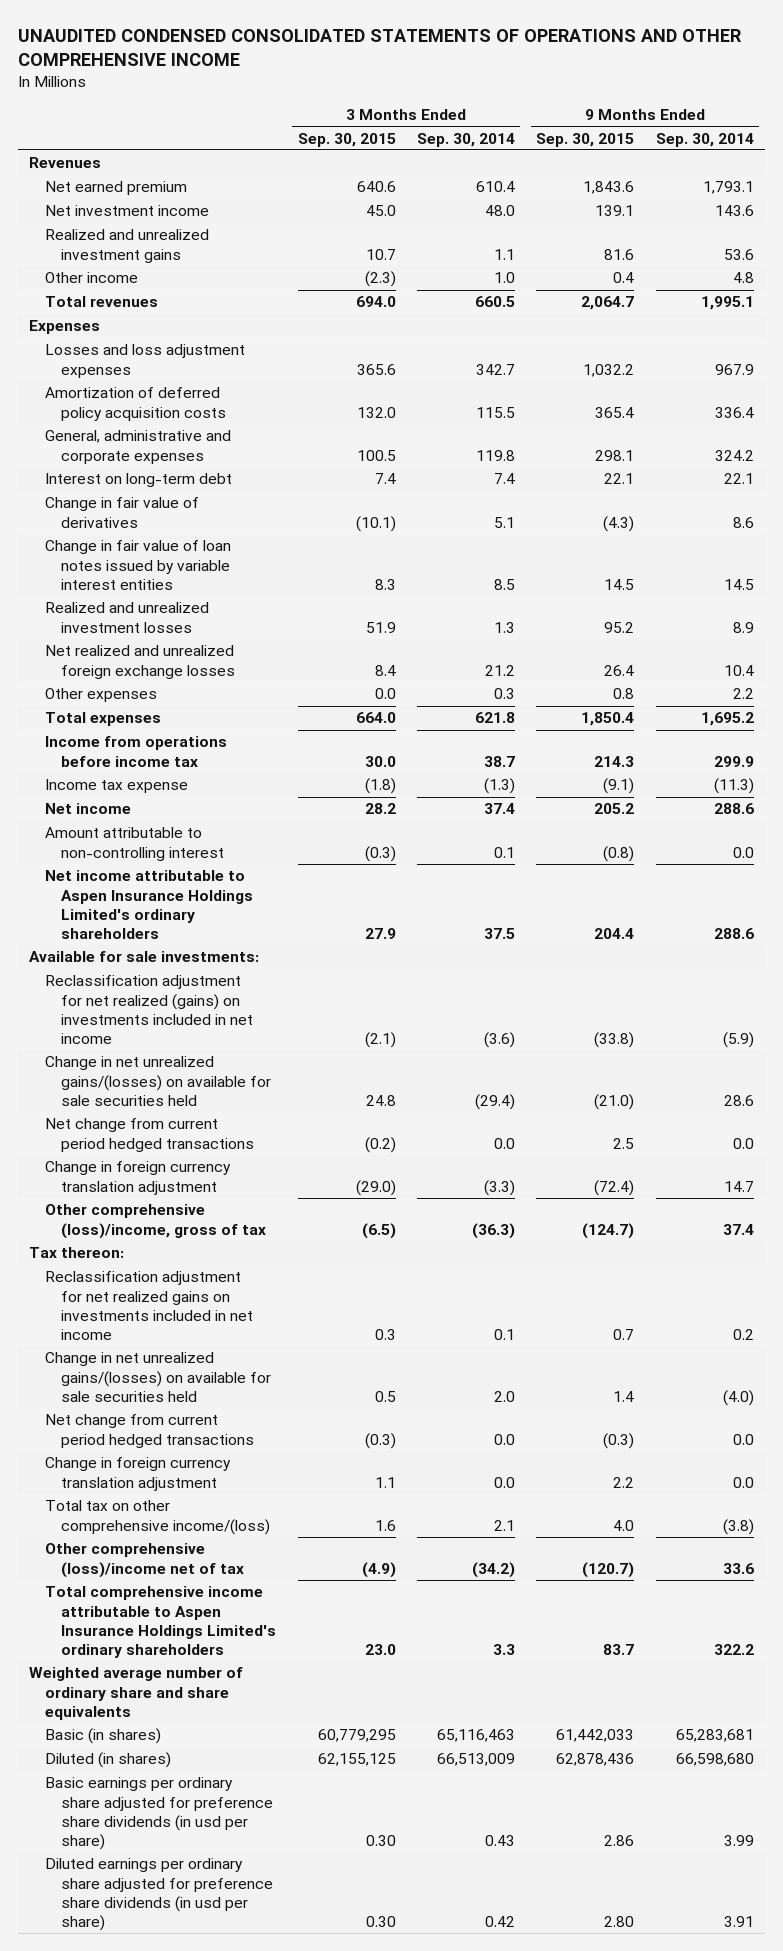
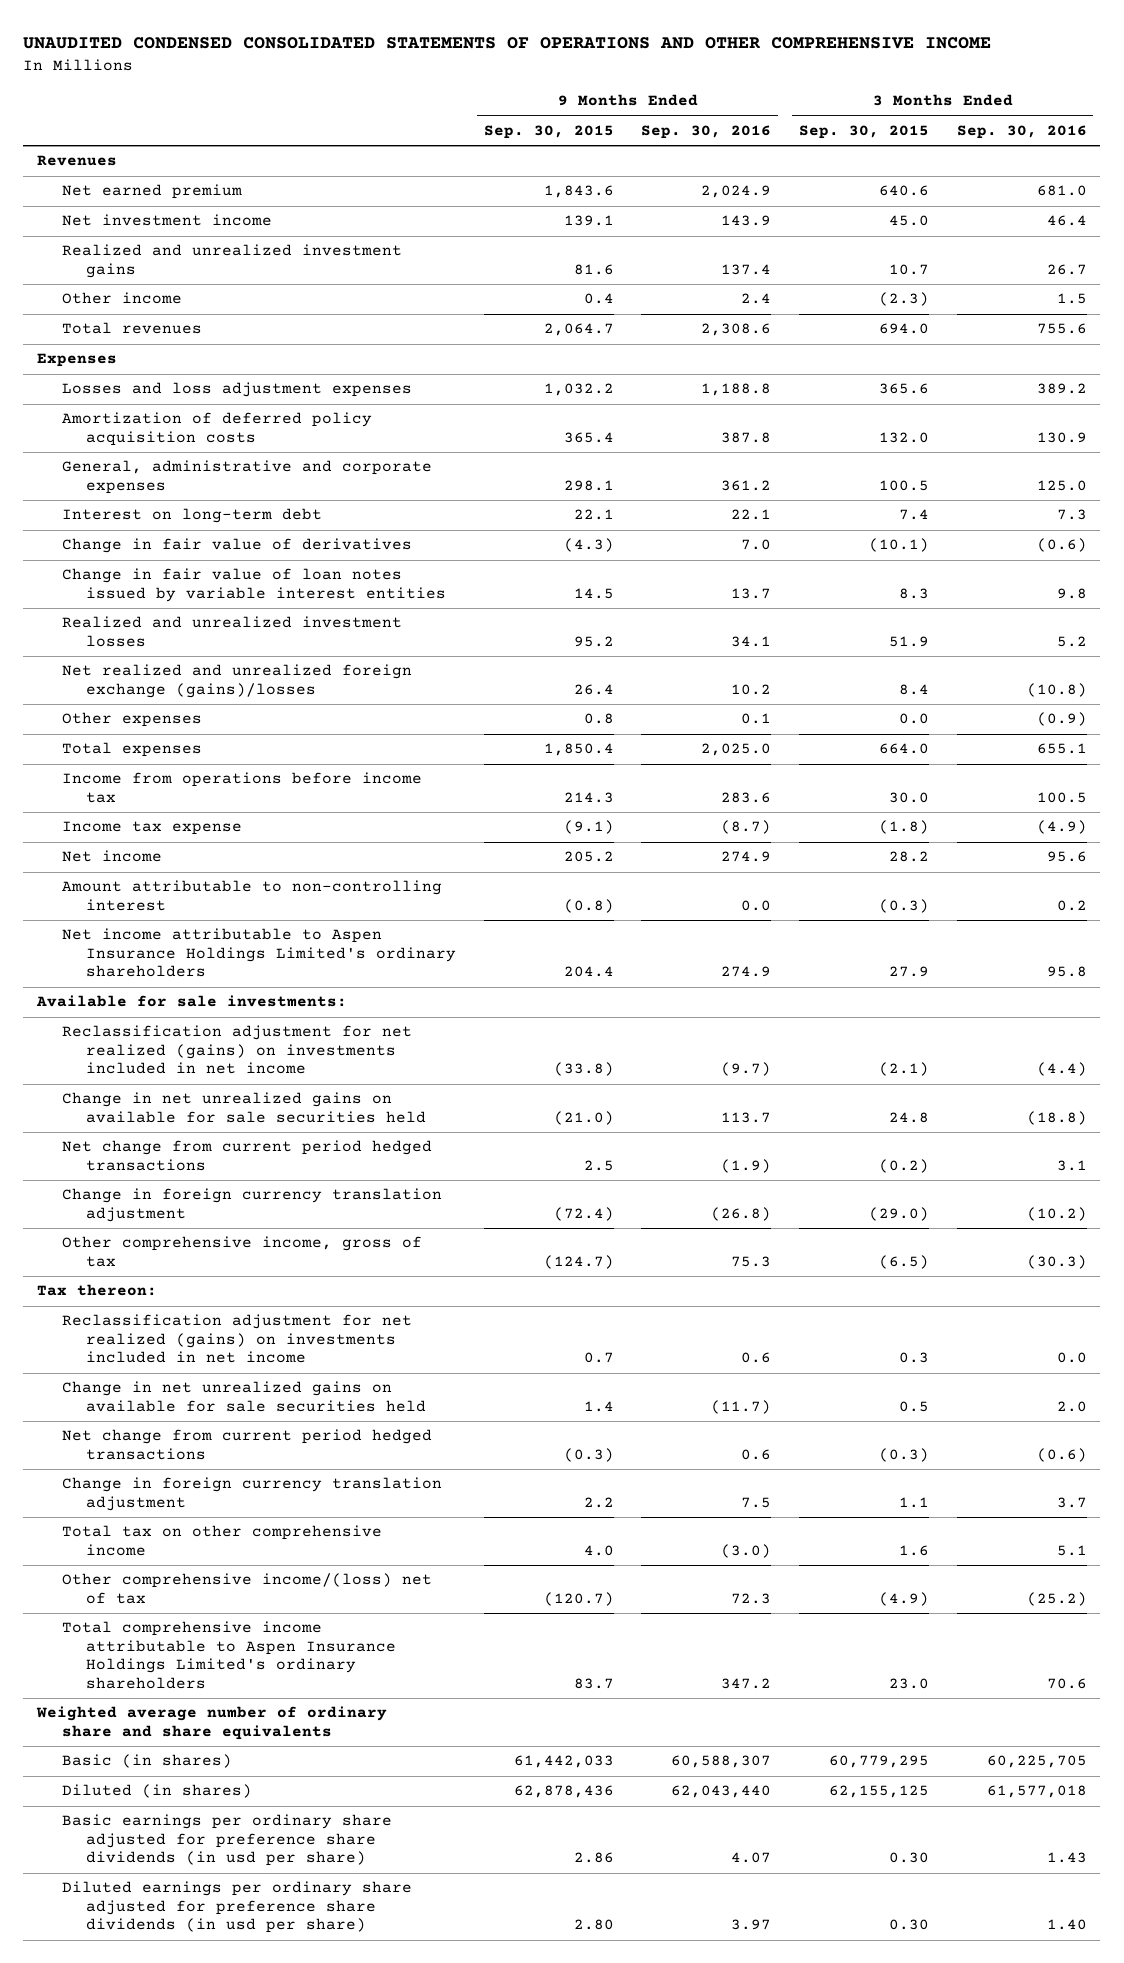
- | 3 Months Ended Sep. 30, 2015 | 3 Months Ended Sep. 30, 2014 | 9 Months Ended Sep. 30, 2015 | 9 Months Ended Sep. 30, 2014
+ | 9 Months Ended Sep. 30, 2015 | 9 Months Ended Sep. 30, 2016 | 3 Months Ended Sep. 30, 2015 | 3 Months Ended Sep. 30, 2016
- Net realized and unrealized foreign exchange losses | 8.4 | 21.2 | 26.4 | 10.4
+ Net realized and unrealized foreign exchange (gains)/losses | 26.4 | 10.2 | 8.4 | (10.8)
- Change in net unrealized gains/(losses) on available for sale securities held | 24.8 | (29.4) | (21.0) | 28.6
+ Change in net unrealized gains on available for sale securities held | (21.0) | 113.7 | 24.8 | (18.8)
- Other comprehensive (loss)/income, gross of tax | (6.5) | (36.3) | (124.7) | 37.4
+ Other comprehensive income, gross of tax | (124.7) | 75.3 | (6.5) | (30.3)
- Reclassification adjustment for net realized gains on investments included in net income | 0.3 | 0.1 | 0.7 | 0.2
- Change in net unrealized gains/(losses) on available for sale securities held | 0.5 | 2.0 | 1.4 | (4.0)
+ Reclassification adjustment for net realized (gains) on investments included in net income | 0.7 | 0.6 | 0.3 | 0.0
+ Change in net unrealized gains on available for sale securities held | 1.4 | (11.7) | 0.5 | 2.0
- Total tax on other comprehensive income/(loss) | 1.6 | 2.1 | 4.0 | (3.8)
- Other comprehensive (loss)/income net of tax | (4.9) | (34.2) | (120.7) | 33.6
+ Total tax on other comprehensive income | 4.0 | (3.0) | 1.6 | 5.1
+ Other comprehensive income/(loss) net of tax | (120.7) | 72.3 | (4.9) | (25.2)

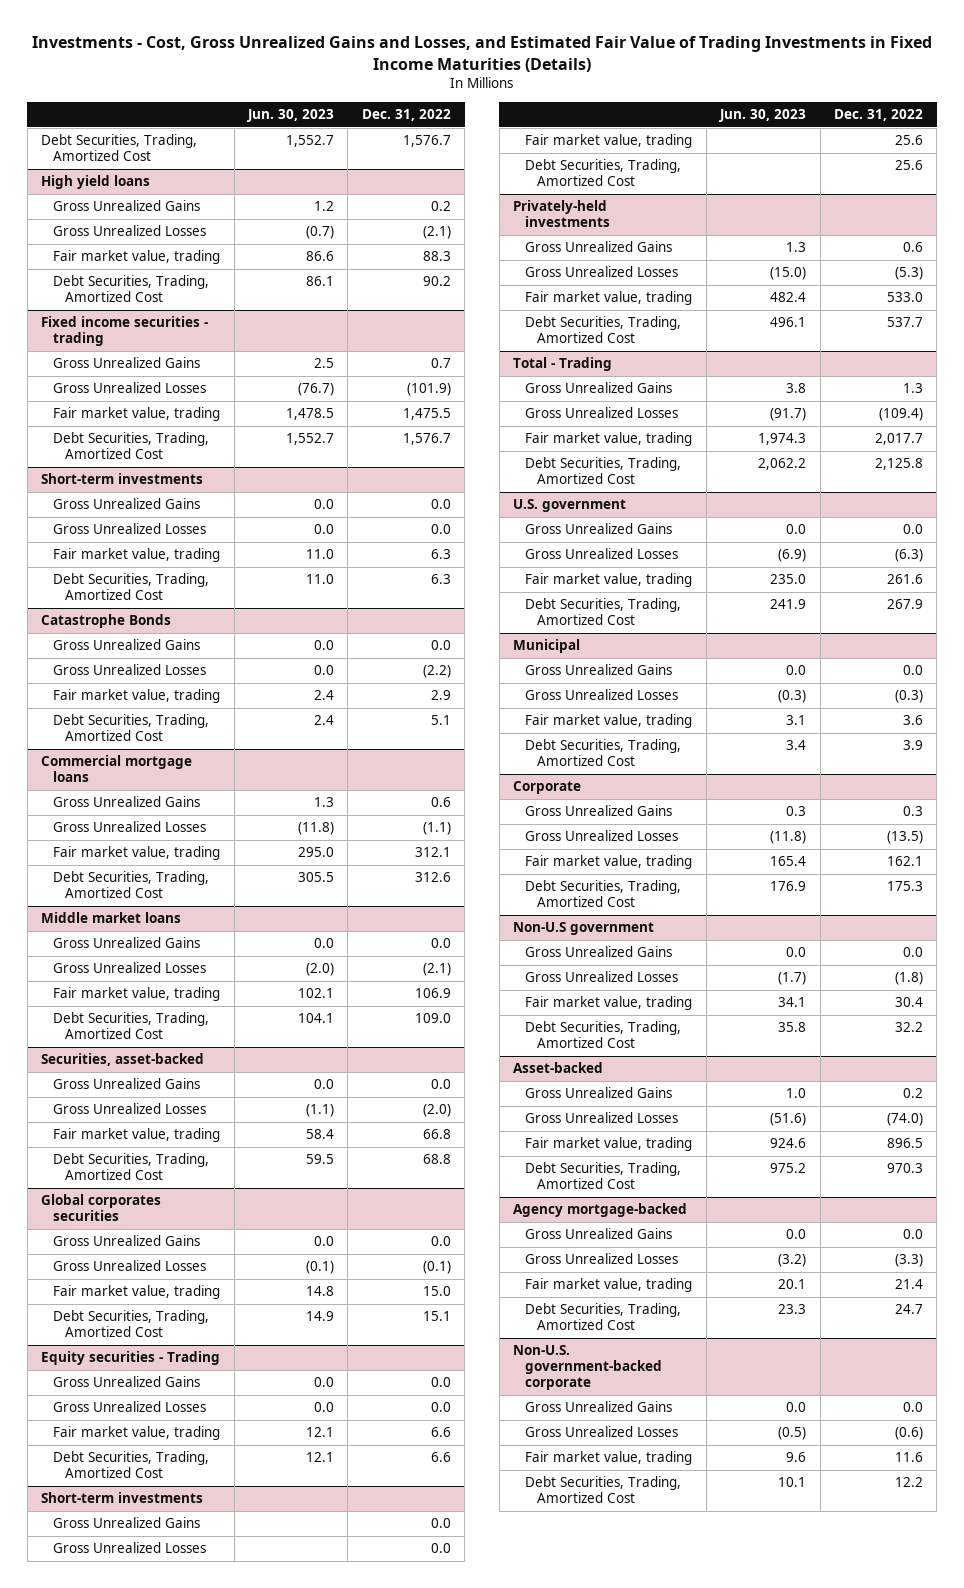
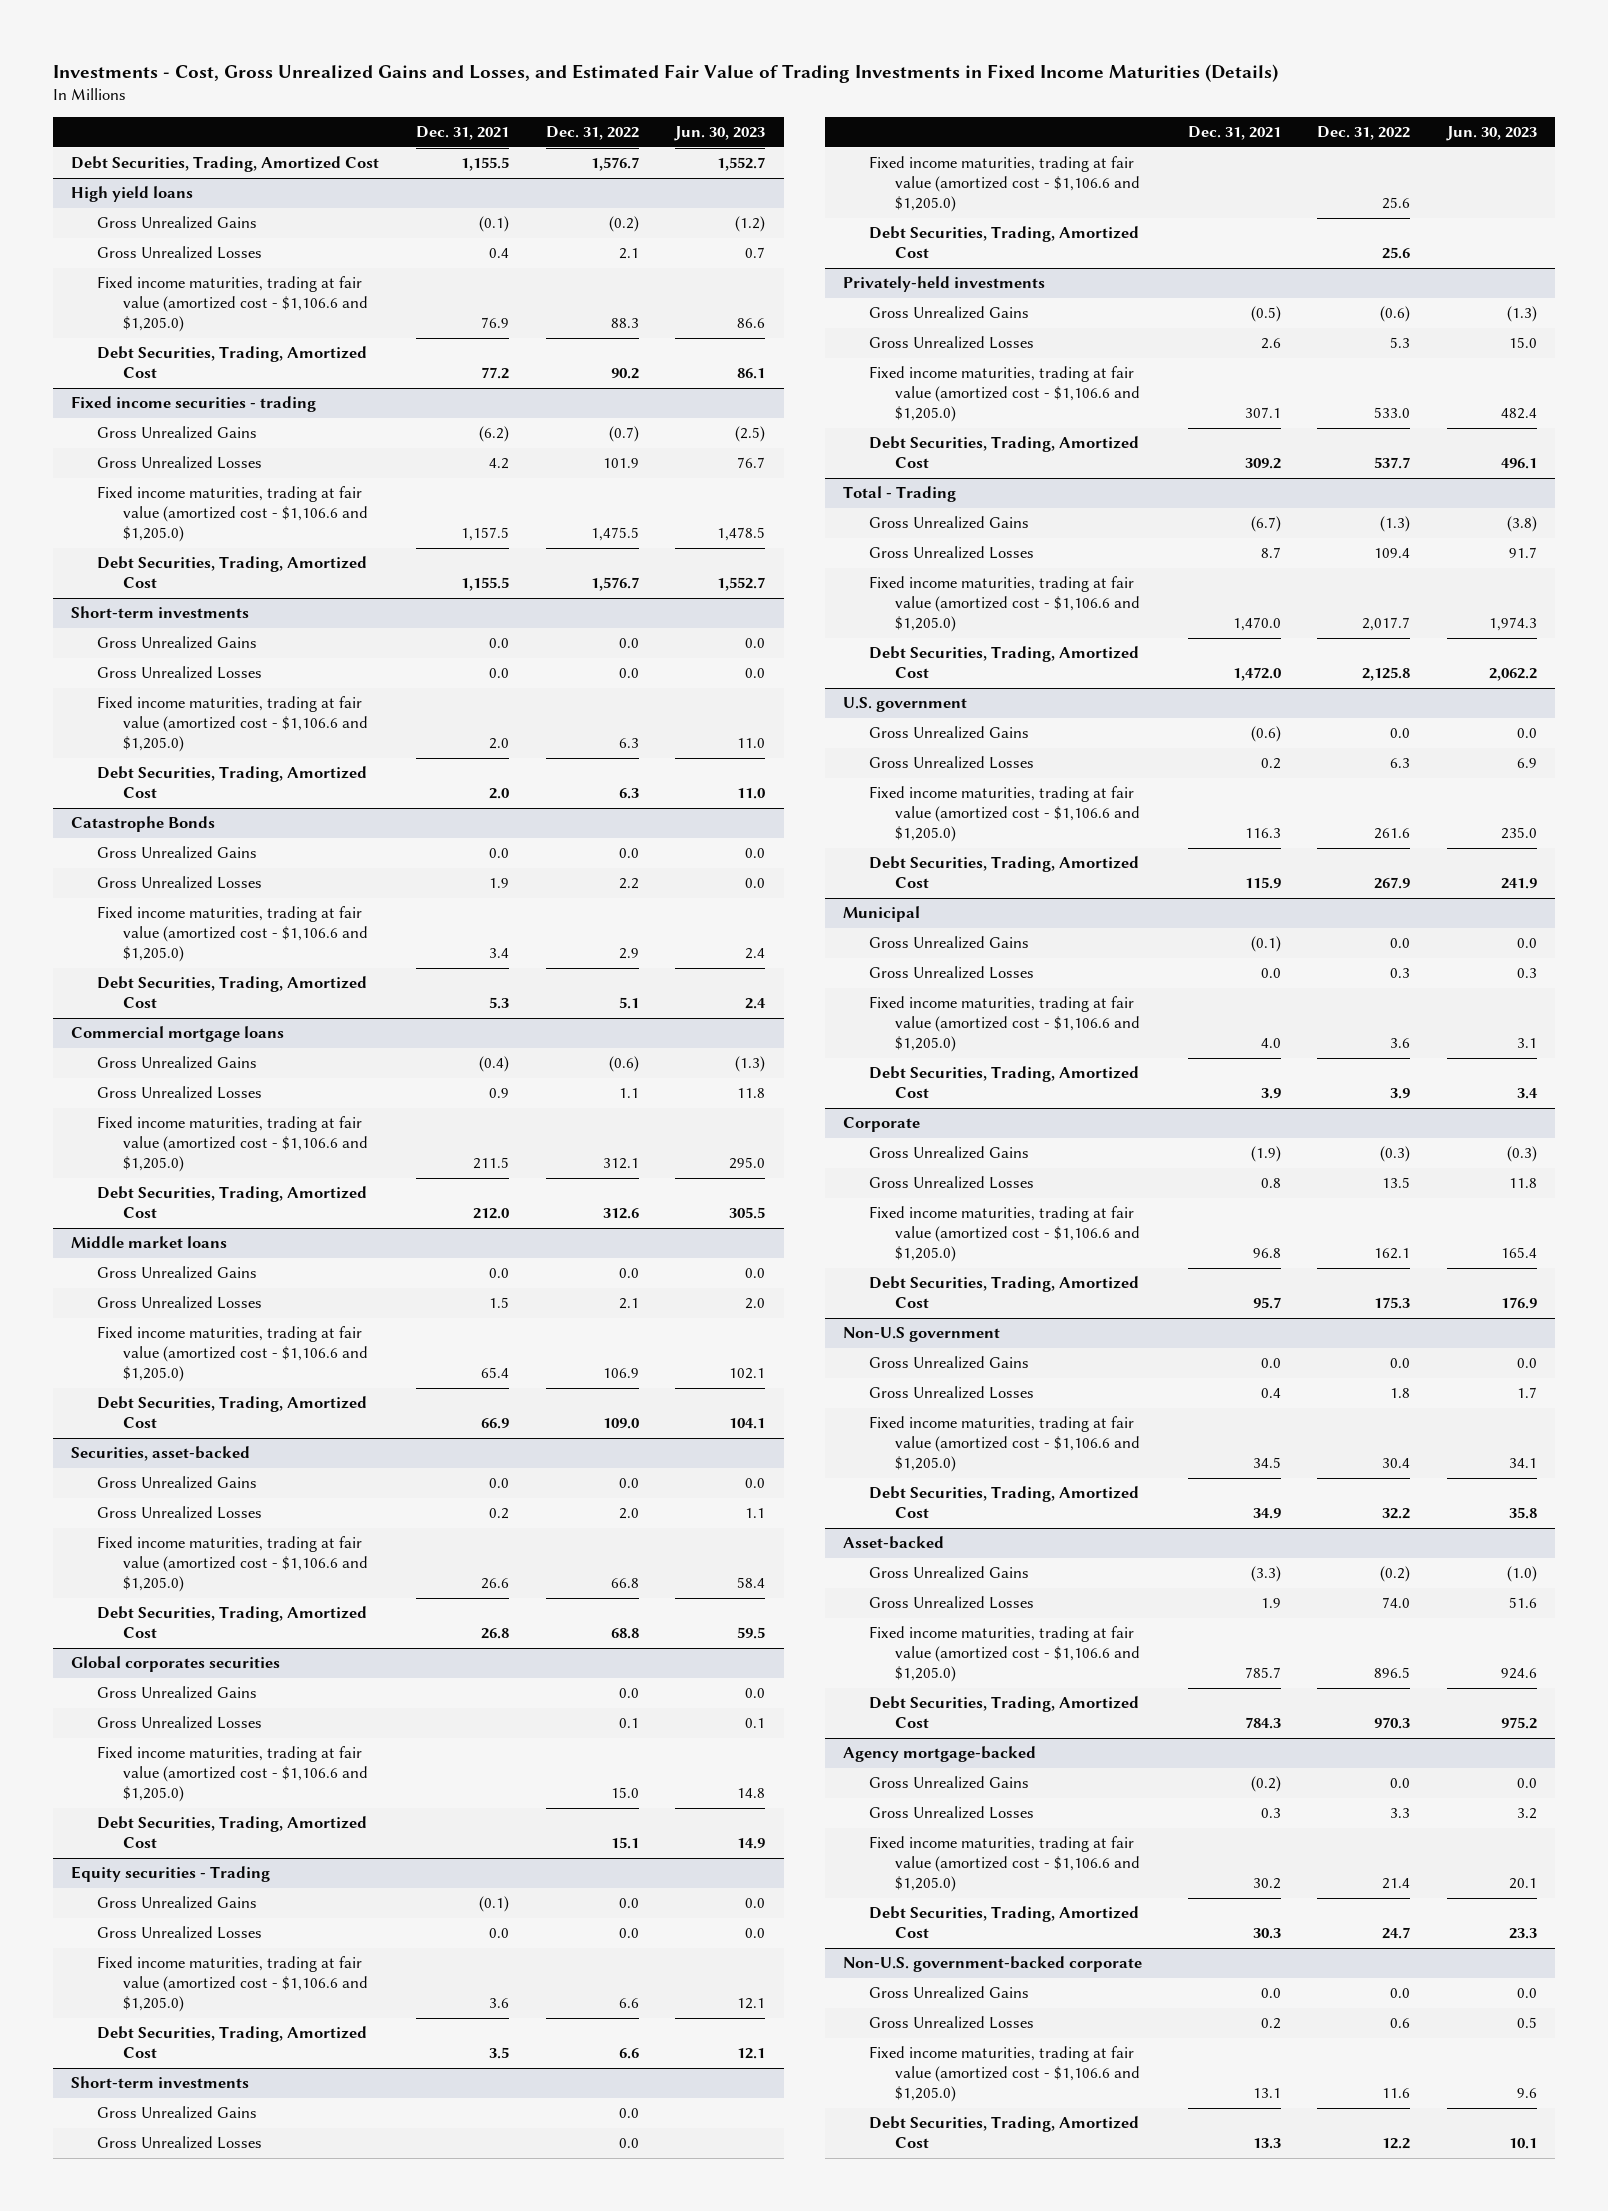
- | Jun. 30, 2023 | Dec. 31, 2022
+ | Dec. 31, 2021 | Dec. 31, 2022 | Jun. 30, 2023
@ High yield loans
- Gross Unrealized Gains | 1.2 | 0.2
- Gross Unrealized Losses | (0.7) | (2.1)
- Fair market value, trading | 86.6 | 88.3
+ Gross Unrealized Gains | (0.1) | (0.2) | (1.2)
+ Gross Unrealized Losses | 0.4 | 2.1 | 0.7
+ Fixed income maturities, trading at fair value (amortized cost - $1,106.6 and $1,205.0) | 76.9 | 88.3 | 86.6
@ Fixed income securities - trading
- Gross Unrealized Gains | 2.5 | 0.7
- Gross Unrealized Losses | (76.7) | (101.9)
- Fair market value, trading | 1,478.5 | 1,475.5
+ Gross Unrealized Gains | (6.2) | (0.7) | (2.5)
+ Gross Unrealized Losses | 4.2 | 101.9 | 76.7
+ Fixed income maturities, trading at fair value (amortized cost - $1,106.6 and $1,205.0) | 1,157.5 | 1,475.5 | 1,478.5
@ Short-term investments
- Fair market value, trading | 11.0 | 6.3
+ Fixed income maturities, trading at fair value (amortized cost - $1,106.6 and $1,205.0) | 2.0 | 6.3 | 11.0
@ Catastrophe Bonds
- Gross Unrealized Losses | 0.0 | (2.2)
- Fair market value, trading | 2.4 | 2.9
+ Gross Unrealized Losses | 1.9 | 2.2 | 0.0
+ Fixed income maturities, trading at fair value (amortized cost - $1,106.6 and $1,205.0) | 3.4 | 2.9 | 2.4
@ Commercial mortgage loans
- Gross Unrealized Gains | 1.3 | 0.6
- Gross Unrealized Losses | (11.8) | (1.1)
- Fair market value, trading | 295.0 | 312.1
+ Gross Unrealized Gains | (0.4) | (0.6) | (1.3)
+ Gross Unrealized Losses | 0.9 | 1.1 | 11.8
+ Fixed income maturities, trading at fair value (amortized cost - $1,106.6 and $1,205.0) | 211.5 | 312.1 | 295.0
@ Middle market loans
- Gross Unrealized Losses | (2.0) | (2.1)
- Fair market value, trading | 102.1 | 106.9
+ Gross Unrealized Losses | 1.5 | 2.1 | 2.0
+ Fixed income maturities, trading at fair value (amortized cost - $1,106.6 and $1,205.0) | 65.4 | 106.9 | 102.1
@ Securities, asset-backed
- Gross Unrealized Losses | (1.1) | (2.0)
- Fair market value, trading | 58.4 | 66.8
+ Gross Unrealized Losses | 0.2 | 2.0 | 1.1
+ Fixed income maturities, trading at fair value (amortized cost - $1,106.6 and $1,205.0) | 26.6 | 66.8 | 58.4
@ Global corporates securities
- Gross Unrealized Losses | (0.1) | (0.1)
- Fair market value, trading | 14.8 | 15.0
+ Gross Unrealized Losses | | 0.1 | 0.1
+ Fixed income maturities, trading at fair value (amortized cost - $1,106.6 and $1,205.0) | | 15.0 | 14.8
@ Equity securities - Trading
- Fair market value, trading | 12.1 | 6.6
+ Fixed income maturities, trading at fair value (amortized cost - $1,106.6 and $1,205.0) | 3.6 | 6.6 | 12.1
@ Short-term investments
- Fair market value, trading | | 25.6
+ Fixed income maturities, trading at fair value (amortized cost - $1,106.6 and $1,205.0) | | 25.6 |
@ Privately-held investments
- Gross Unrealized Gains | 1.3 | 0.6
- Gross Unrealized Losses | (15.0) | (5.3)
- Fair market value, trading | 482.4 | 533.0
+ Gross Unrealized Gains | (0.5) | (0.6) | (1.3)
+ Gross Unrealized Losses | 2.6 | 5.3 | 15.0
+ Fixed income maturities, trading at fair value (amortized cost - $1,106.6 and $1,205.0) | 307.1 | 533.0 | 482.4
@ Total - Trading
- Gross Unrealized Gains | 3.8 | 1.3
- Gross Unrealized Losses | (91.7) | (109.4)
- Fair market value, trading | 1,974.3 | 2,017.7
+ Gross Unrealized Gains | (6.7) | (1.3) | (3.8)
+ Gross Unrealized Losses | 8.7 | 109.4 | 91.7
+ Fixed income maturities, trading at fair value (amortized cost - $1,106.6 and $1,205.0) | 1,470.0 | 2,017.7 | 1,974.3
@ U.S. government
- Gross Unrealized Losses | (6.9) | (6.3)
- Fair market value, trading | 235.0 | 261.6
+ Gross Unrealized Losses | 0.2 | 6.3 | 6.9
+ Fixed income maturities, trading at fair value (amortized cost - $1,106.6 and $1,205.0) | 116.3 | 261.6 | 235.0
@ Municipal
- Gross Unrealized Losses | (0.3) | (0.3)
- Fair market value, trading | 3.1 | 3.6
+ Gross Unrealized Losses | 0.0 | 0.3 | 0.3
+ Fixed income maturities, trading at fair value (amortized cost - $1,106.6 and $1,205.0) | 4.0 | 3.6 | 3.1
@ Corporate
- Gross Unrealized Gains | 0.3 | 0.3
- Gross Unrealized Losses | (11.8) | (13.5)
- Fair market value, trading | 165.4 | 162.1
+ Gross Unrealized Gains | (1.9) | (0.3) | (0.3)
+ Gross Unrealized Losses | 0.8 | 13.5 | 11.8
+ Fixed income maturities, trading at fair value (amortized cost - $1,106.6 and $1,205.0) | 96.8 | 162.1 | 165.4
@ Non-U.S government
- Gross Unrealized Losses | (1.7) | (1.8)
- Fair market value, trading | 34.1 | 30.4
+ Gross Unrealized Losses | 0.4 | 1.8 | 1.7
+ Fixed income maturities, trading at fair value (amortized cost - $1,106.6 and $1,205.0) | 34.5 | 30.4 | 34.1
@ Asset-backed
- Gross Unrealized Gains | 1.0 | 0.2
- Gross Unrealized Losses | (51.6) | (74.0)
- Fair market value, trading | 924.6 | 896.5
+ Gross Unrealized Gains | (3.3) | (0.2) | (1.0)
+ Gross Unrealized Losses | 1.9 | 74.0 | 51.6
+ Fixed income maturities, trading at fair value (amortized cost - $1,106.6 and $1,205.0) | 785.7 | 896.5 | 924.6
@ Agency mortgage-backed
- Gross Unrealized Losses | (3.2) | (3.3)
- Fair market value, trading | 20.1 | 21.4
+ Gross Unrealized Losses | 0.3 | 3.3 | 3.2
+ Fixed income maturities, trading at fair value (amortized cost - $1,106.6 and $1,205.0) | 30.2 | 21.4 | 20.1
@ Non-U.S. government-backed corporate
- Gross Unrealized Losses | (0.5) | (0.6)
- Fair market value, trading | 9.6 | 11.6
+ Gross Unrealized Losses | 0.2 | 0.6 | 0.5
+ Fixed income maturities, trading at fair value (amortized cost - $1,106.6 and $1,205.0) | 13.1 | 11.6 | 9.6

